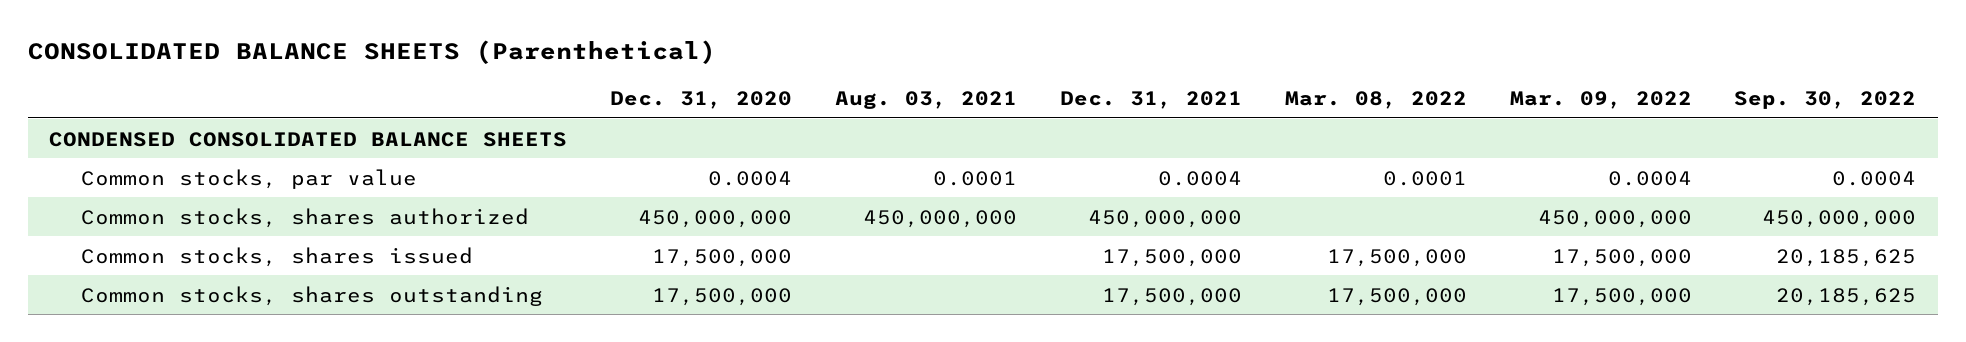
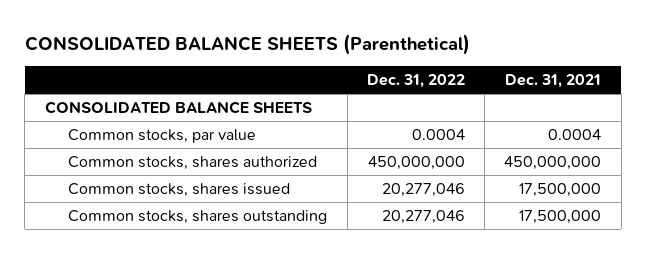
- | Dec. 31, 2020 | Aug. 03, 2021 | Dec. 31, 2021 | Mar. 08, 2022 | Mar. 09, 2022 | Sep. 30, 2022
+ | Dec. 31, 2022 | Dec. 31, 2021
- CONDENSED CONSOLIDATED BALANCE SHEETS
+ CONSOLIDATED BALANCE SHEETS

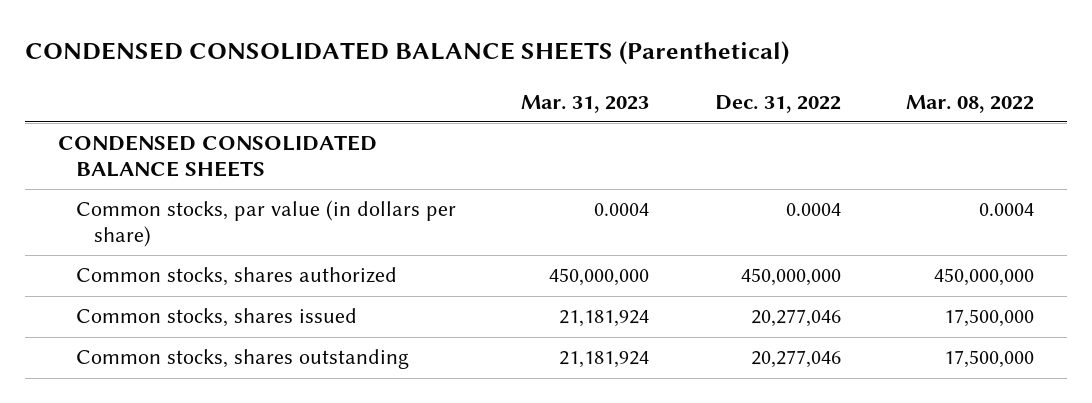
- CONSOLIDATED BALANCE SHEETS (Parenthetical)
+ CONDENSED CONSOLIDATED BALANCE SHEETS (Parenthetical)
- | Dec. 31, 2022 | Dec. 31, 2021
+ | Mar. 31, 2023 | Dec. 31, 2022 | Mar. 08, 2022
- CONSOLIDATED BALANCE SHEETS
- Common stocks, par value | 0.0004 | 0.0004
+ CONDENSED CONSOLIDATED BALANCE SHEETS
+ Common stocks, par value (in dollars per share) | 0.0004 | 0.0004 | 0.0004

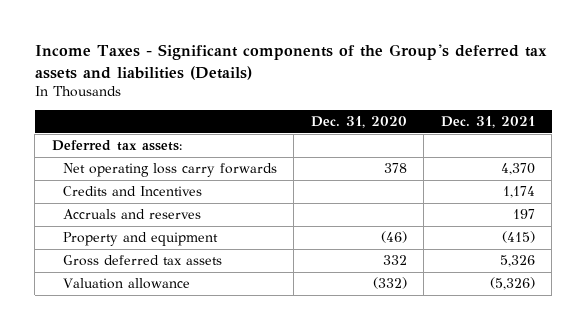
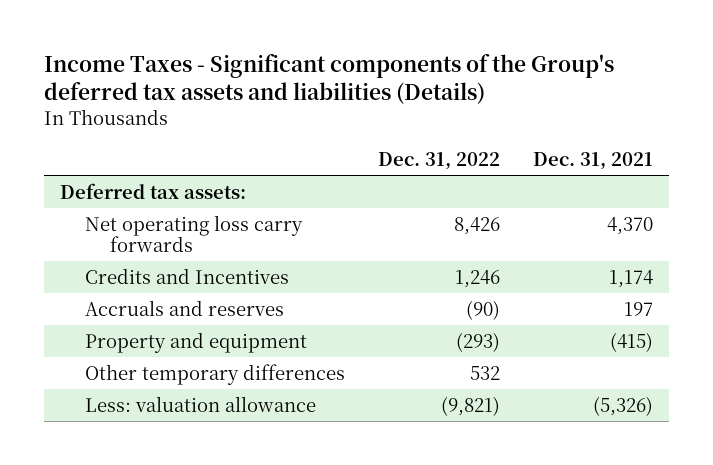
- | Dec. 31, 2020 | Dec. 31, 2021
+ | Dec. 31, 2022 | Dec. 31, 2021
- Gross deferred tax assets | 332 | 5,326
- Valuation allowance | (332) | (5,326)
+ Other temporary differences | 532 |
+ Less: valuation allowance | (9,821) | (5,326)

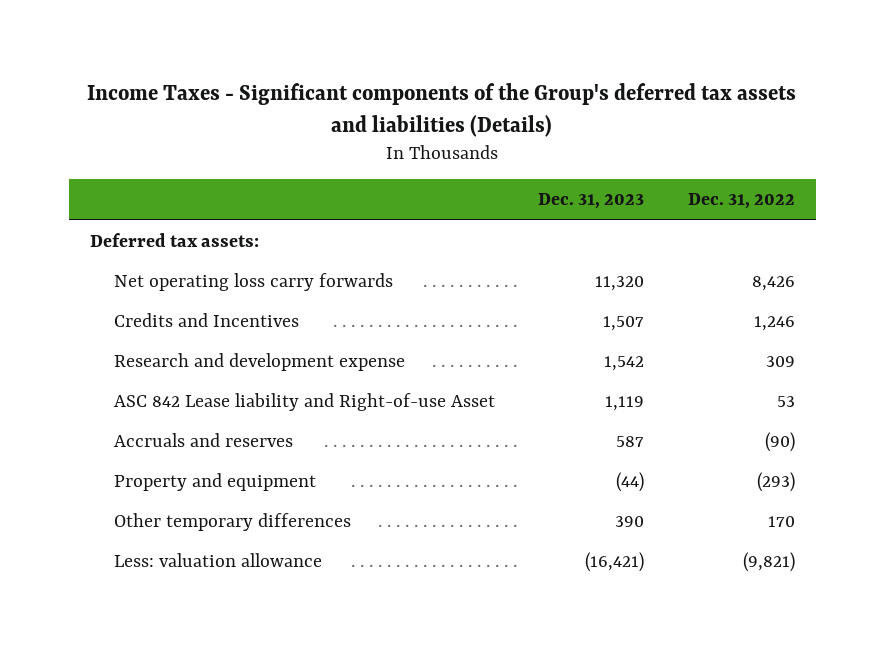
- | Dec. 31, 2022 | Dec. 31, 2021
+ | Dec. 31, 2023 | Dec. 31, 2022
+ Research and development expense | 1,542 | 309
+ ASC 842 Lease liability and Right-of-use Asset | 1,119 | 53
- Other temporary differences | 532 |
+ Other temporary differences | 390 | 170

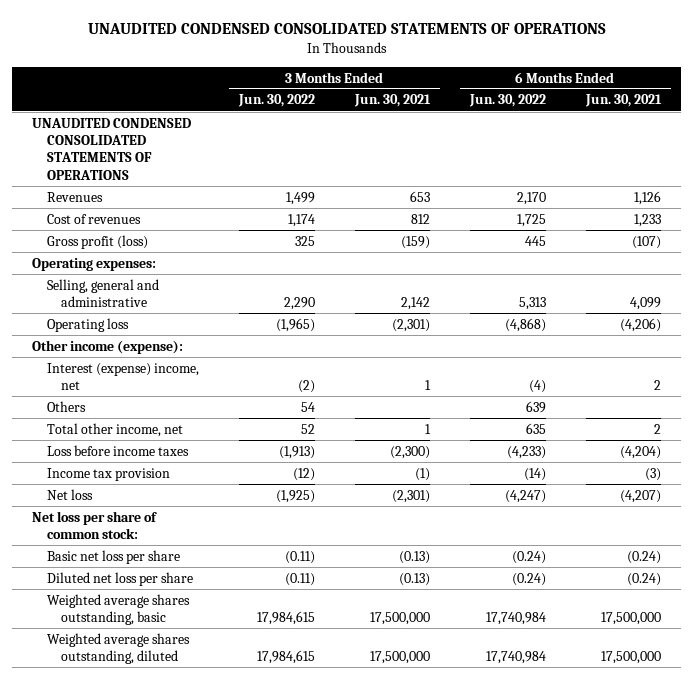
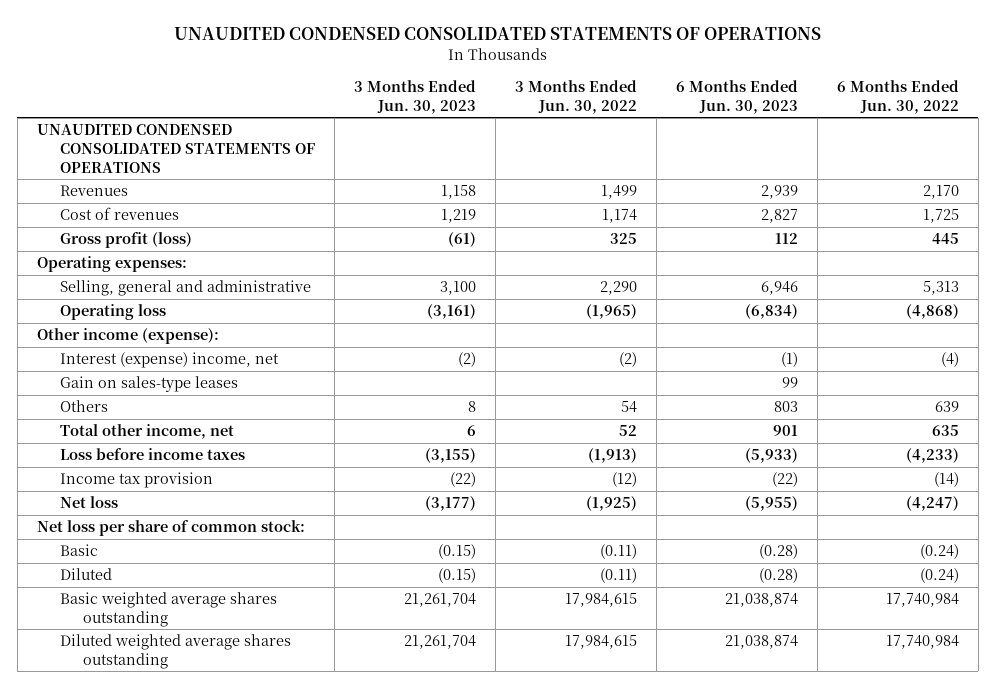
- | 3 Months Ended Jun. 30, 2022 | 3 Months Ended Jun. 30, 2021 | 6 Months Ended Jun. 30, 2022 | 6 Months Ended Jun. 30, 2021
+ | 3 Months Ended Jun. 30, 2023 | 3 Months Ended Jun. 30, 2022 | 6 Months Ended Jun. 30, 2023 | 6 Months Ended Jun. 30, 2022
+ Gain on sales-type leases | | | 99 |
- Basic net loss per share | (0.11) | (0.13) | (0.24) | (0.24)
- Diluted net loss per share | (0.11) | (0.13) | (0.24) | (0.24)
- Weighted average shares outstanding, basic | 17,984,615 | 17,500,000 | 17,740,984 | 17,500,000
- Weighted average shares outstanding, diluted | 17,984,615 | 17,500,000 | 17,740,984 | 17,500,000
+ Basic | (0.15) | (0.11) | (0.28) | (0.24)
+ Diluted | (0.15) | (0.11) | (0.28) | (0.24)
+ Basic weighted average shares outstanding | 21,261,704 | 17,984,615 | 21,038,874 | 17,740,984
+ Diluted weighted average shares outstanding | 21,261,704 | 17,984,615 | 21,038,874 | 17,740,984

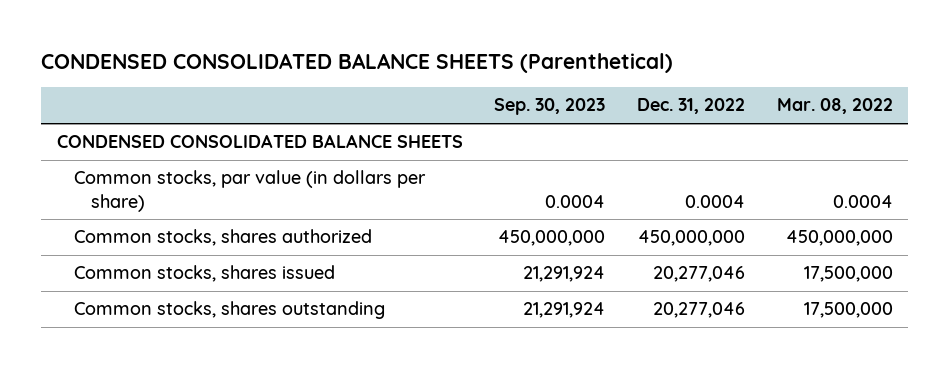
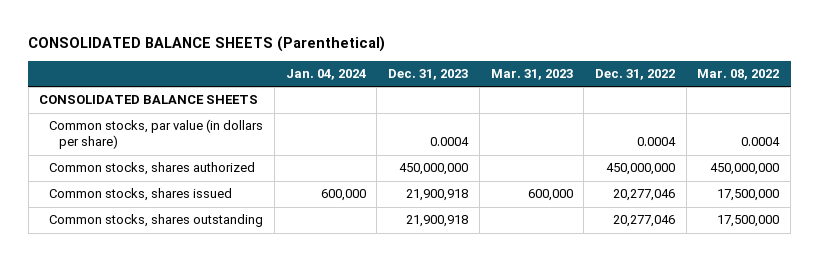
- CONDENSED CONSOLIDATED BALANCE SHEETS (Parenthetical)
+ CONSOLIDATED BALANCE SHEETS (Parenthetical)
- | Sep. 30, 2023 | Dec. 31, 2022 | Mar. 08, 2022
+ | Jan. 04, 2024 | Dec. 31, 2023 | Mar. 31, 2023 | Dec. 31, 2022 | Mar. 08, 2022
- CONDENSED CONSOLIDATED BALANCE SHEETS
+ CONSOLIDATED BALANCE SHEETS

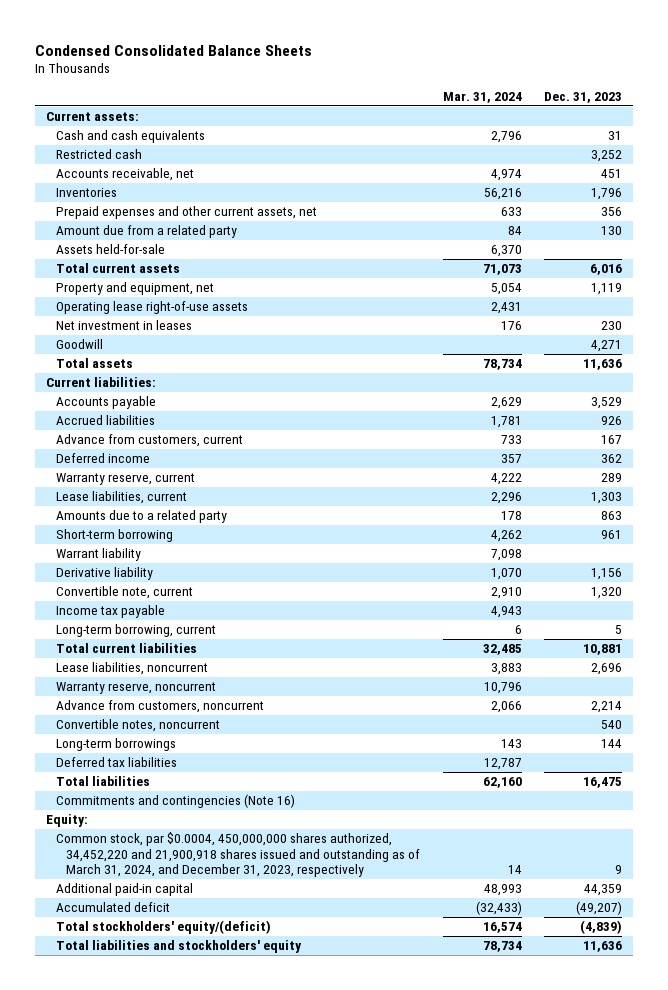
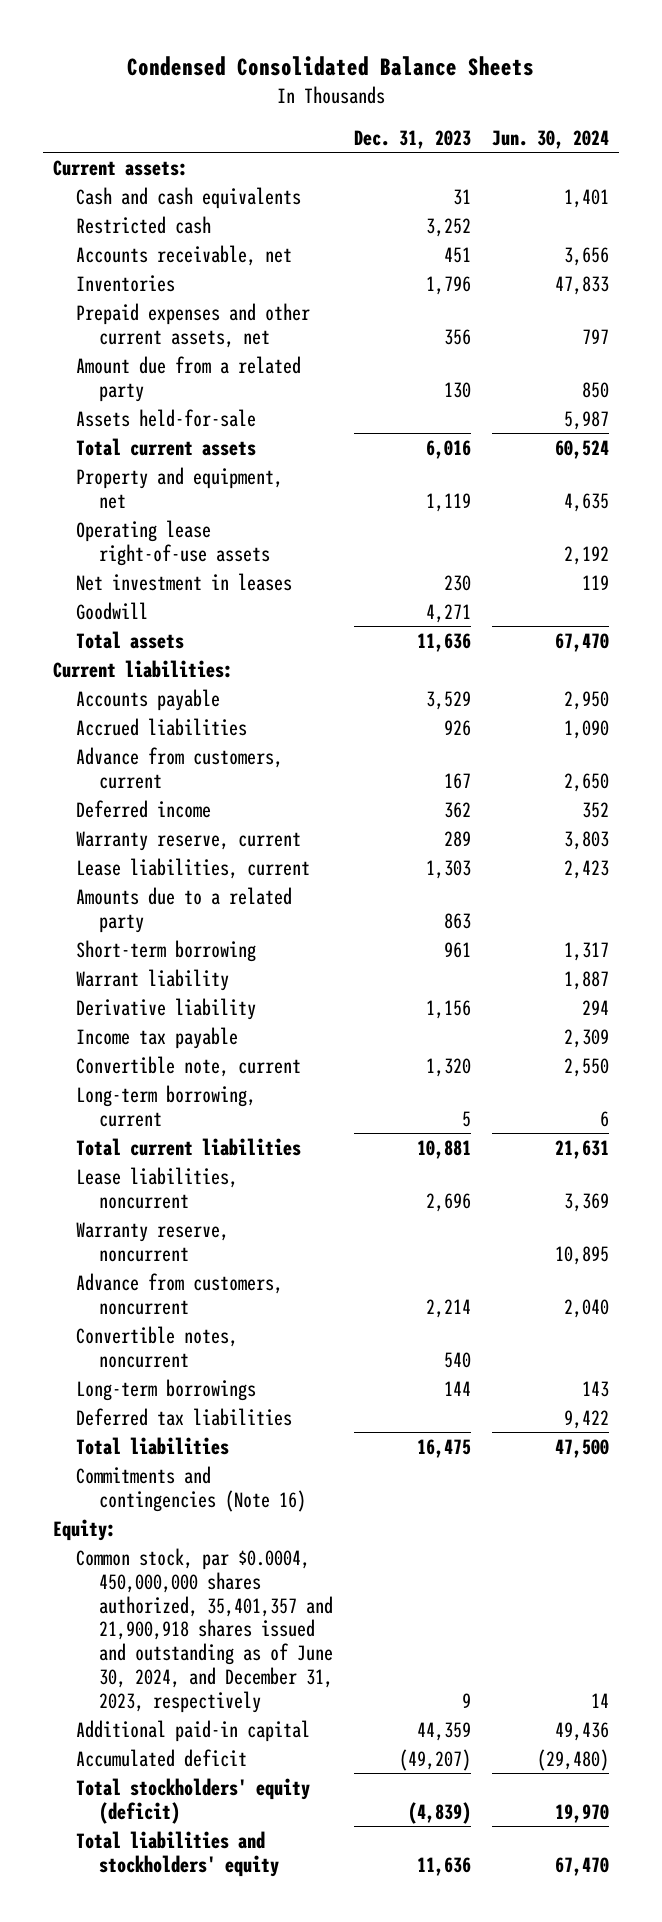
- | Mar. 31, 2024 | Dec. 31, 2023
+ | Dec. 31, 2023 | Jun. 30, 2024
moved down: Convertible note, current | 1,320 | 2,550
- Common stock, par $0.0004, 450,000,000 shares authorized, 34,452,220 and 21,900,918 shares issued and outstanding as of March 31, 2024, and December 31, 2023, respectively | 14 | 9
+ Common stock, par $0.0004, 450,000,000 shares authorized, 35,401,357 and 21,900,918 shares issued and outstanding as of June 30, 2024, and December 31, 2023, respectively | 9 | 14
- Total stockholders' equity/(deficit) | 16,574 | (4,839)
+ Total stockholders' equity (deficit) | (4,839) | 19,970

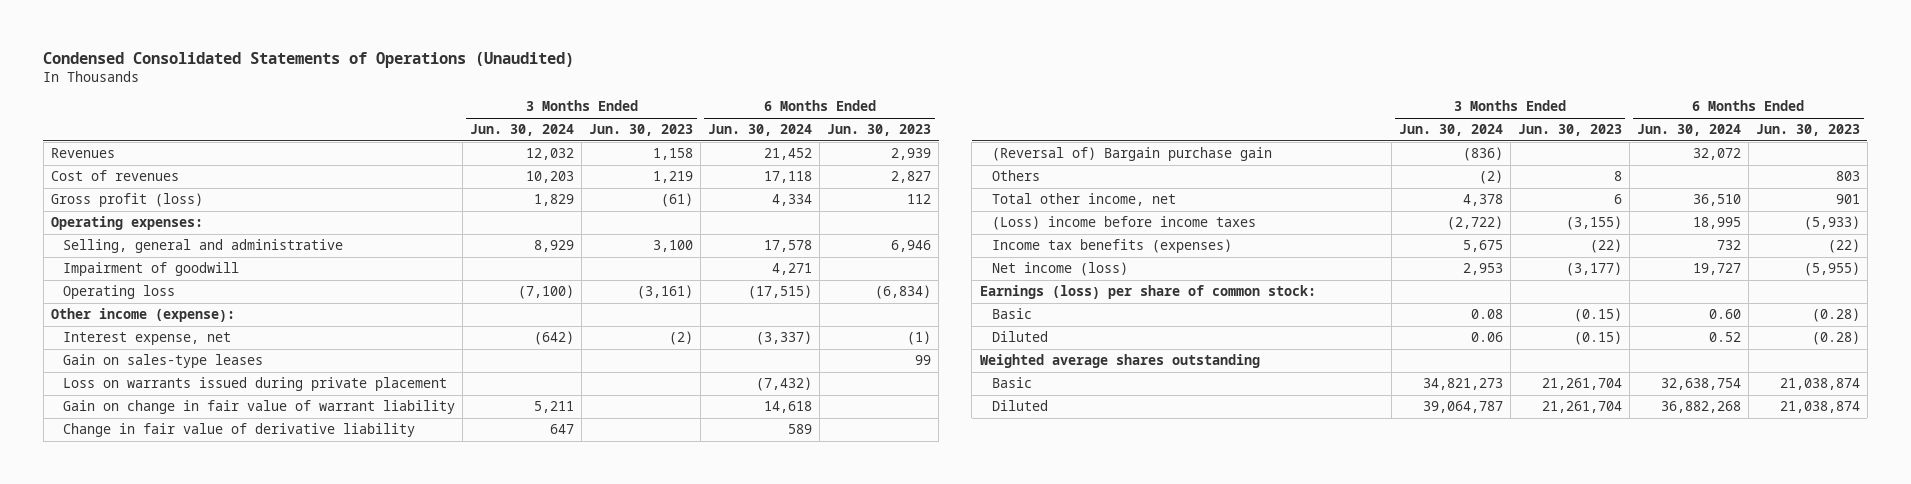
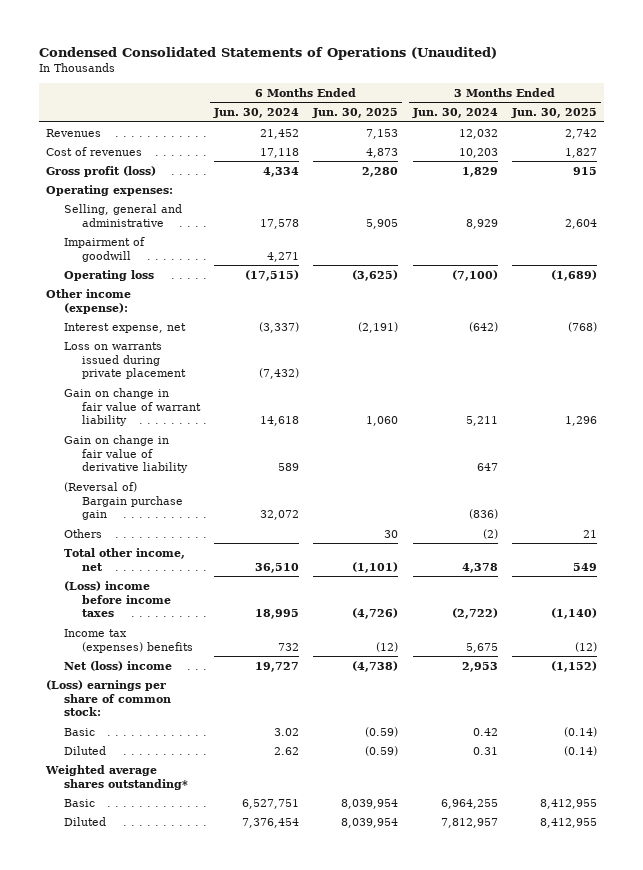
- | 3 Months Ended Jun. 30, 2024 | 3 Months Ended Jun. 30, 2023 | 6 Months Ended Jun. 30, 2024 | 6 Months Ended Jun. 30, 2023
+ | 6 Months Ended Jun. 30, 2024 | 6 Months Ended Jun. 30, 2025 | 3 Months Ended Jun. 30, 2024 | 3 Months Ended Jun. 30, 2025
- Gain on sales-type leases | | | | 99
- Change in fair value of derivative liability | 647 | | 589 |
+ Gain on change in fair value of derivative liability | 589 | | 647 |
- Income tax benefits (expenses) | 5,675 | (22) | 732 | (22)
- Net income (loss) | 2,953 | (3,177) | 19,727 | (5,955)
- Earnings (loss) per share of common stock:
- Basic | 0.08 | (0.15) | 0.60 | (0.28)
- Diluted | 0.06 | (0.15) | 0.52 | (0.28)
- Weighted average shares outstanding
- Basic | 34,821,273 | 21,261,704 | 32,638,754 | 21,038,874
- Diluted | 39,064,787 | 21,261,704 | 36,882,268 | 21,038,874
+ Income tax (expenses) benefits | 732 | (12) | 5,675 | (12)
+ Net (loss) income | 19,727 | (4,738) | 2,953 | (1,152)
+ (Loss) earnings per share of common stock:
+ Basic | 3.02 | (0.59) | 0.42 | (0.14)
+ Diluted | 2.62 | (0.59) | 0.31 | (0.14)
+ Weighted average shares outstanding*
+ Basic | 6,527,751 | 8,039,954 | 6,964,255 | 8,412,955
+ Diluted | 7,376,454 | 8,039,954 | 7,812,957 | 8,412,955

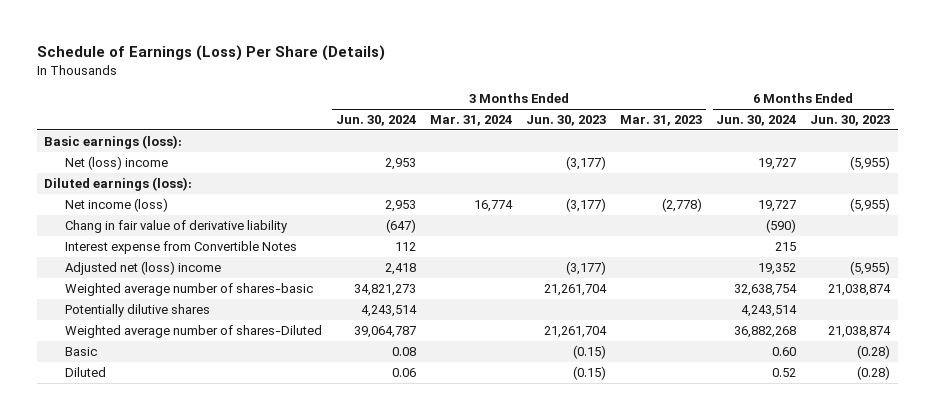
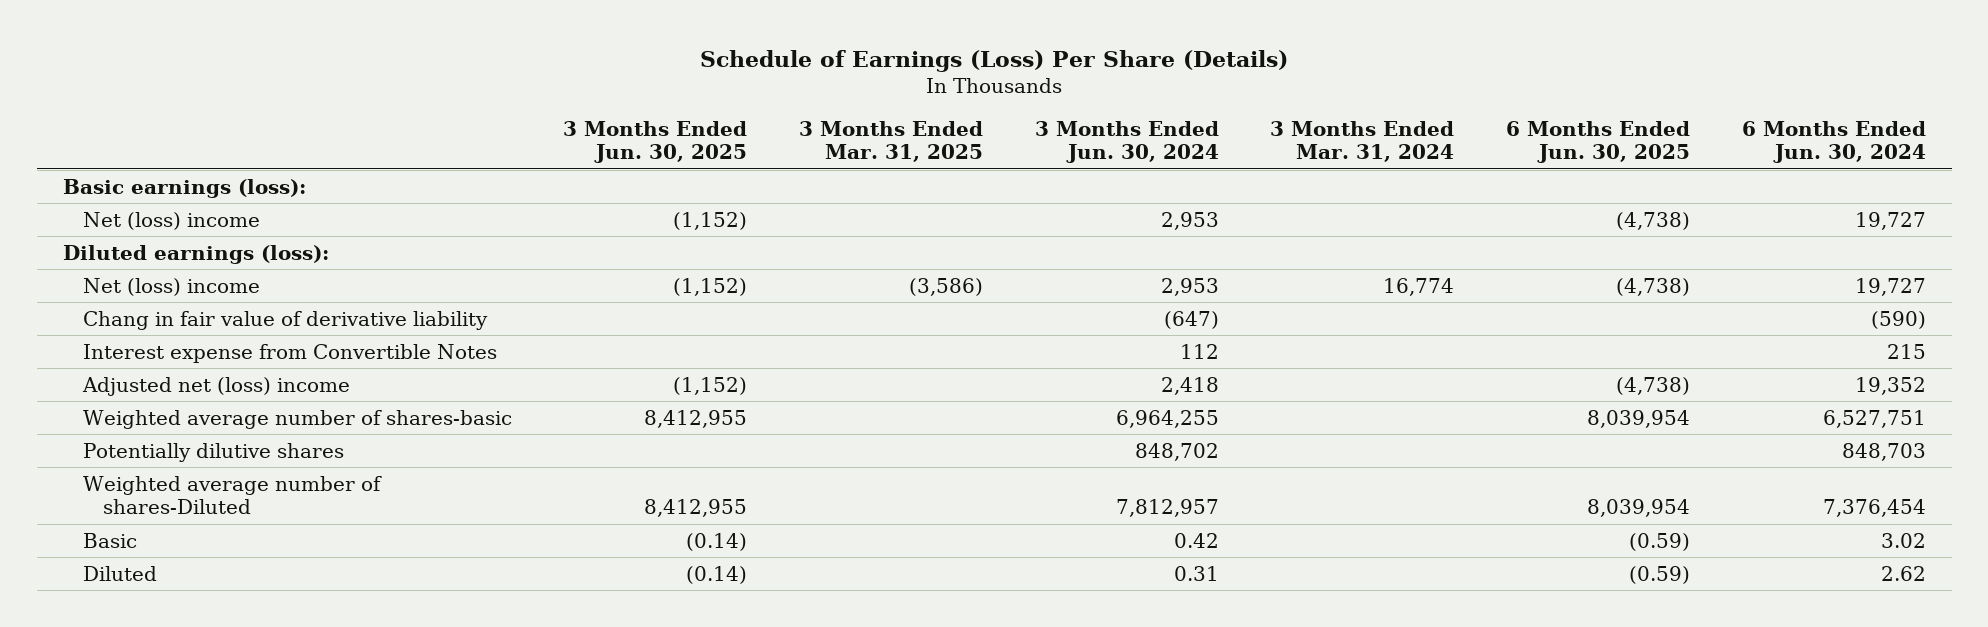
- | 3 Months Ended Jun. 30, 2024 | 3 Months Ended Mar. 31, 2024 | 3 Months Ended Jun. 30, 2023 | 3 Months Ended Mar. 31, 2023 | 6 Months Ended Jun. 30, 2024 | 6 Months Ended Jun. 30, 2023
+ | 3 Months Ended Jun. 30, 2025 | 3 Months Ended Mar. 31, 2025 | 3 Months Ended Jun. 30, 2024 | 3 Months Ended Mar. 31, 2024 | 6 Months Ended Jun. 30, 2025 | 6 Months Ended Jun. 30, 2024
- Net income (loss) | 2,953 | 16,774 | (3,177) | (2,778) | 19,727 | (5,955)
+ Net (loss) income | (1,152) | (3,586) | 2,953 | 16,774 | (4,738) | 19,727
- Weighted average number of shares-basic | 34,821,273 | | 21,261,704 | | 32,638,754 | 21,038,874
- Potentially dilutive shares | 4,243,514 | | | | 4,243,514 |
- Weighted average number of shares-Diluted | 39,064,787 | | 21,261,704 | | 36,882,268 | 21,038,874
- Basic | 0.08 | | (0.15) | | 0.60 | (0.28)
- Diluted | 0.06 | | (0.15) | | 0.52 | (0.28)
+ Weighted average number of shares-basic | 8,412,955 | | 6,964,255 | | 8,039,954 | 6,527,751
+ Potentially dilutive shares | | | 848,702 | | | 848,703
+ Weighted average number of shares-Diluted | 8,412,955 | | 7,812,957 | | 8,039,954 | 7,376,454
+ Basic | (0.14) | | 0.42 | | (0.59) | 3.02
+ Diluted | (0.14) | | 0.31 | | (0.59) | 2.62

